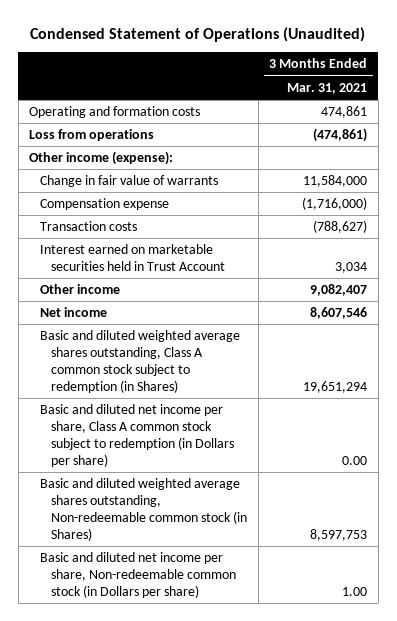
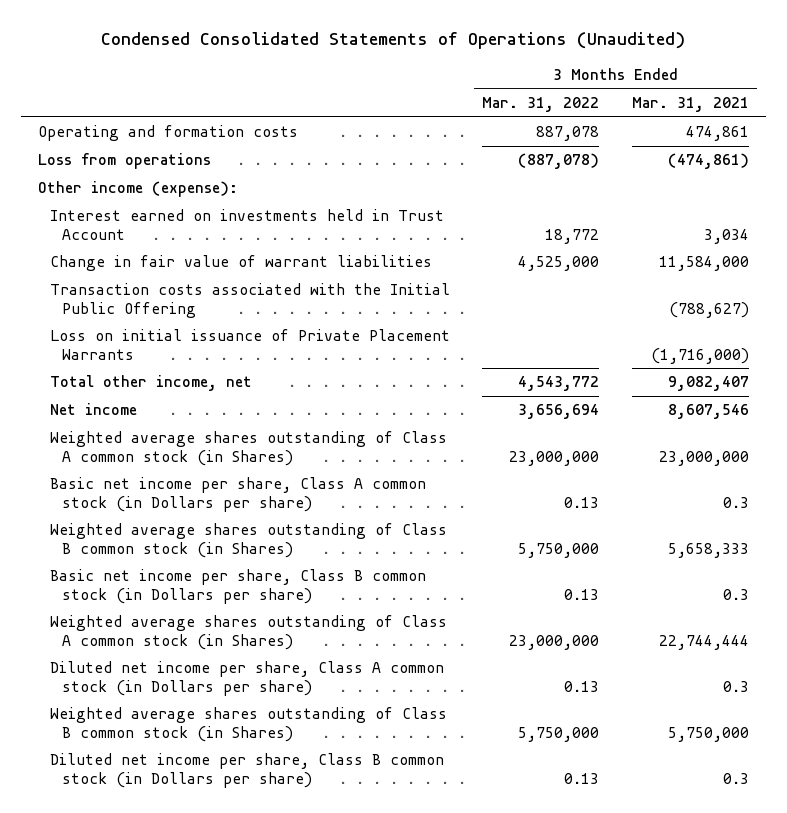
- Condensed Statement of Operations (Unaudited)
+ Condensed Consolidated Statements of Operations (Unaudited)
- | 3 Months Ended Mar. 31, 2021
+ | 3 Months Ended Mar. 31, 2022 | 3 Months Ended Mar. 31, 2021
- Change in fair value of warrants | 11,584,000
- Compensation expense | (1,716,000)
- Transaction costs | (788,627)
- Interest earned on marketable securities held in Trust Account | 3,034
- Other income | 9,082,407
+ Interest earned on investments held in Trust Account | 18,772 | 3,034
+ Change in fair value of warrant liabilities | 4,525,000 | 11,584,000
+ Transaction costs associated with the Initial Public Offering | | (788,627)
+ Loss on initial issuance of Private Placement Warrants | | (1,716,000)
+ Total other income, net | 4,543,772 | 9,082,407
- Basic and diluted weighted average shares outstanding, Class A common stock subject to redemption (in Shares) | 19,651,294
- Basic and diluted net income per share, Class A common stock subject to redemption (in Dollars per share) | 0.00
- Basic and diluted weighted average shares outstanding, Non-redeemable common stock (in Shares) | 8,597,753
- Basic and diluted net income per share, Non-redeemable common stock (in Dollars per share) | 1.00
+ Weighted average shares outstanding of Class A common stock (in Shares) | 23,000,000 | 23,000,000
+ Basic net income per share, Class A common stock (in Dollars per share) | 0.13 | 0.3
+ Weighted average shares outstanding of Class B common stock (in Shares) | 5,750,000 | 5,658,333
+ Basic net income per share, Class B common stock (in Dollars per share) | 0.13 | 0.3
+ Weighted average shares outstanding of Class A common stock (in Shares) | 23,000,000 | 22,744,444
+ Diluted net income per share, Class A common stock (in Dollars per share) | 0.13 | 0.3
+ Weighted average shares outstanding of Class B common stock (in Shares) | 5,750,000 | 5,750,000
+ Diluted net income per share, Class B common stock (in Dollars per share) | 0.13 | 0.3

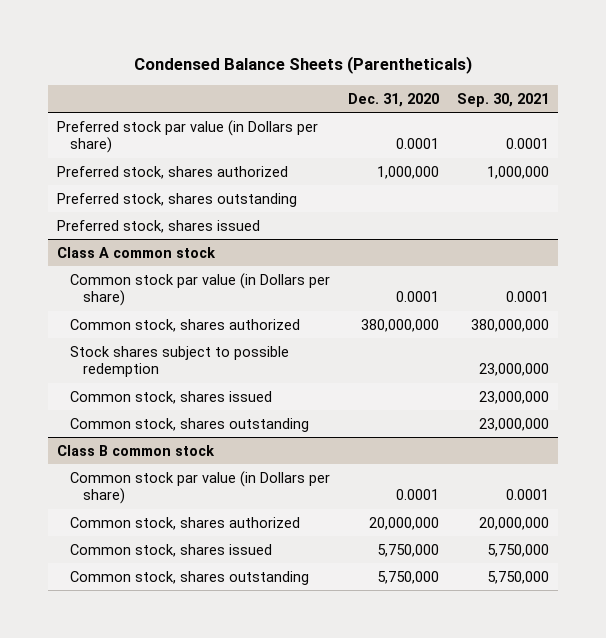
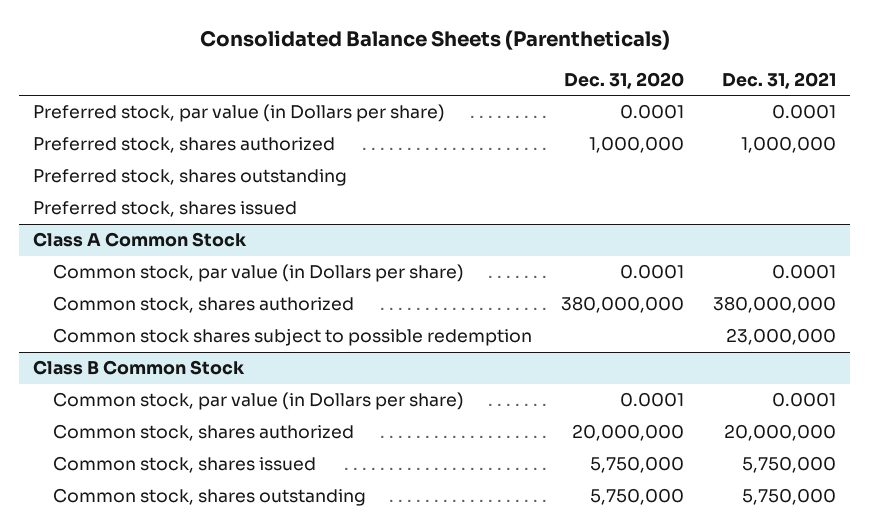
- Condensed Balance Sheets (Parentheticals)
+ Consolidated Balance Sheets (Parentheticals)
- | Dec. 31, 2020 | Sep. 30, 2021
+ | Dec. 31, 2020 | Dec. 31, 2021
- Preferred stock par value (in Dollars per share) | 0.0001 | 0.0001
+ Preferred stock, par value (in Dollars per share) | 0.0001 | 0.0001
- Class A common stock
- Common stock par value (in Dollars per share) | 0.0001 | 0.0001
+ Class A Common Stock
+ Common stock, par value (in Dollars per share) | 0.0001 | 0.0001
- Stock shares subject to possible redemption | | 23,000,000
- Common stock, shares issued | | 23,000,000
- Common stock, shares outstanding | | 23,000,000
- Class B common stock
- Common stock par value (in Dollars per share) | 0.0001 | 0.0001
+ Common stock shares subject to possible redemption | | 23,000,000
+ Class B Common Stock
+ Common stock, par value (in Dollars per share) | 0.0001 | 0.0001

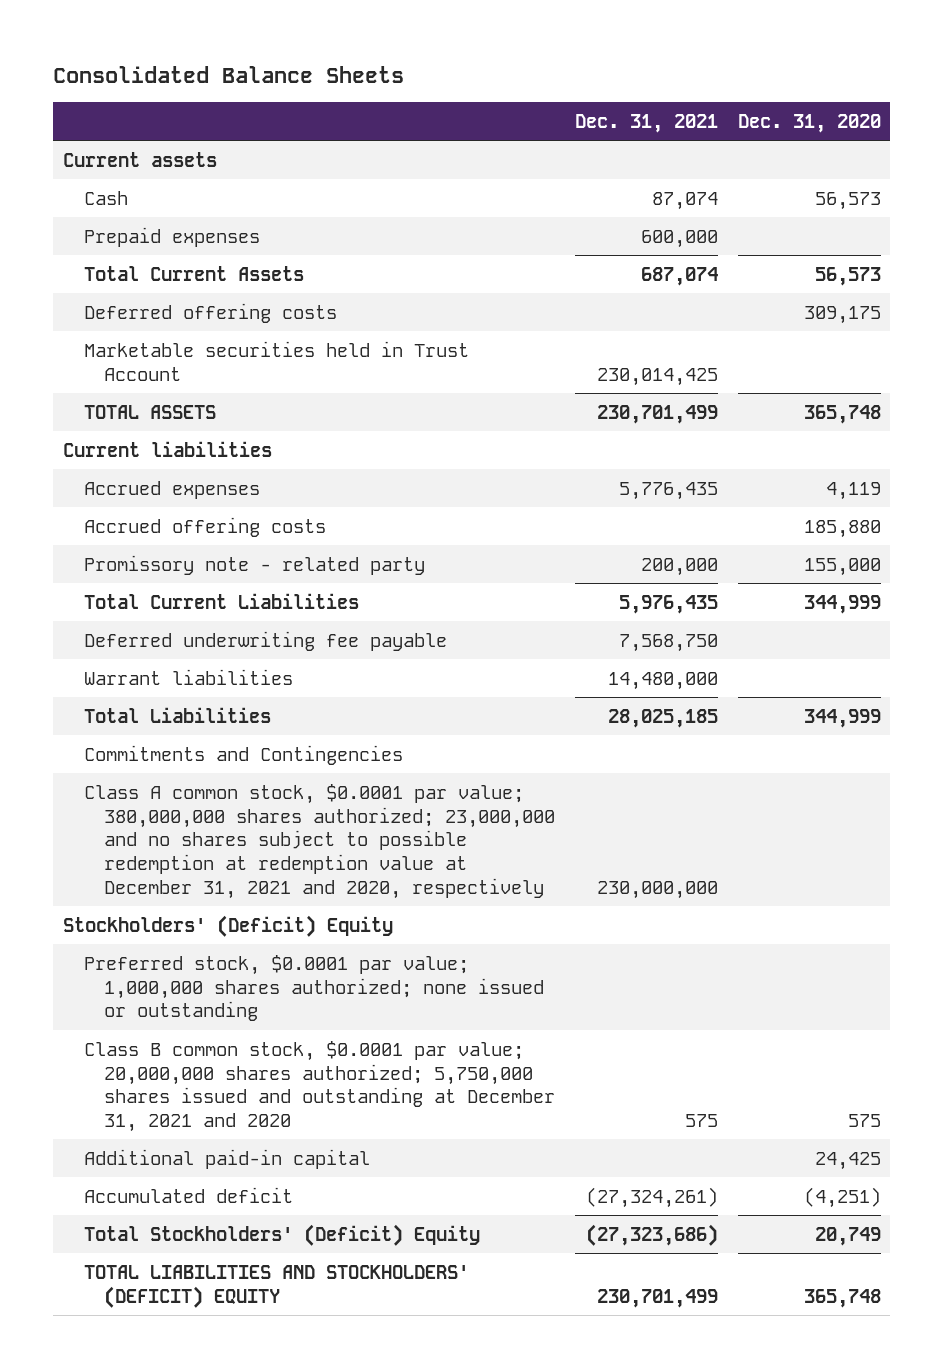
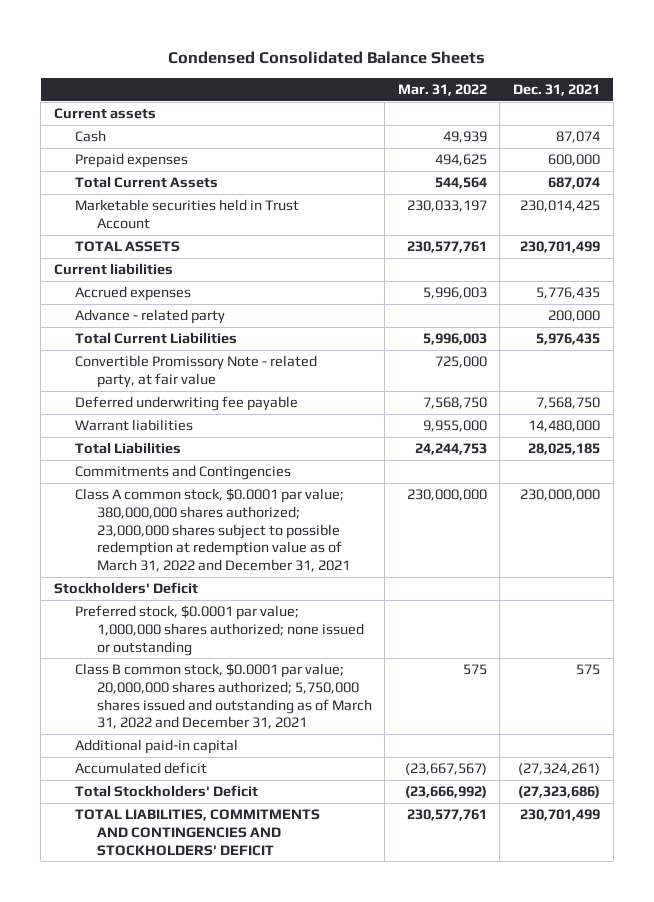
- Consolidated Balance Sheets
+ Condensed Consolidated Balance Sheets
- | Dec. 31, 2021 | Dec. 31, 2020
+ | Mar. 31, 2022 | Dec. 31, 2021
- Deferred offering costs | | 309,175
- Accrued offering costs | | 185,880
- Promissory note - related party | 200,000 | 155,000
+ Advance - related party | | 200,000
+ Convertible Promissory Note - related party, at fair value | 725,000 |
- Class A common stock, $0.0001 par value; 380,000,000 shares authorized; 23,000,000 and no shares subject to possible redemption at redemption value at December 31, 2021 and 2020, respectively | 230,000,000 |
- Stockholders' (Deficit) Equity
+ Class A common stock, $0.0001 par value; 380,000,000 shares authorized; 23,000,000 shares subject to possible redemption at redemption value as of March 31, 2022 and December 31, 2021 | 230,000,000 | 230,000,000
+ Stockholders' Deficit
- Class B common stock, $0.0001 par value; 20,000,000 shares authorized; 5,750,000 shares issued and outstanding at December 31, 2021 and 2020 | 575 | 575
+ Class B common stock, $0.0001 par value; 20,000,000 shares authorized; 5,750,000 shares issued and outstanding as of March 31, 2022 and December 31, 2021 | 575 | 575
- Total Stockholders' (Deficit) Equity | (27,323,686) | 20,749
- TOTAL LIABILITIES AND STOCKHOLDERS' (DEFICIT) EQUITY | 230,701,499 | 365,748
+ Total Stockholders' Deficit | (23,666,992) | (27,323,686)
+ TOTAL LIABILITIES, COMMITMENTS AND CONTINGENCIES AND STOCKHOLDERS' DEFICIT | 230,577,761 | 230,701,499

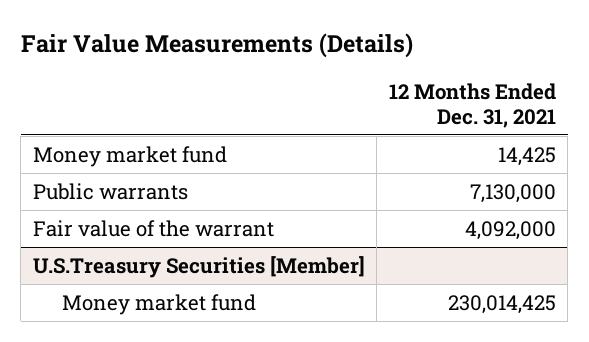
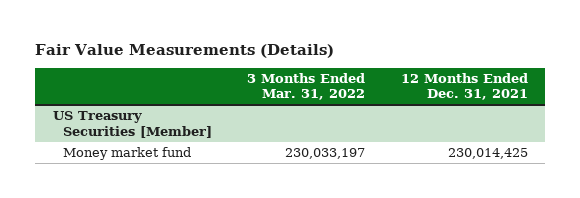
- | 12 Months Ended Dec. 31, 2021
+ | 3 Months Ended Mar. 31, 2022 | 12 Months Ended Dec. 31, 2021
- Money market fund | 14,425
- Public warrants | 7,130,000
- Fair value of the warrant | 4,092,000
- U.S.Treasury Securities [Member]
+ US Treasury Securities [Member]

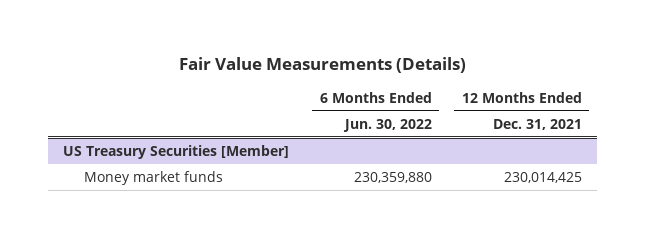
- | 3 Months Ended Mar. 31, 2022 | 12 Months Ended Dec. 31, 2021
+ | 6 Months Ended Jun. 30, 2022 | 12 Months Ended Dec. 31, 2021
@ US Treasury Securities [Member]
- Money market fund | 230,033,197 | 230,014,425
+ Money market funds | 230,359,880 | 230,014,425

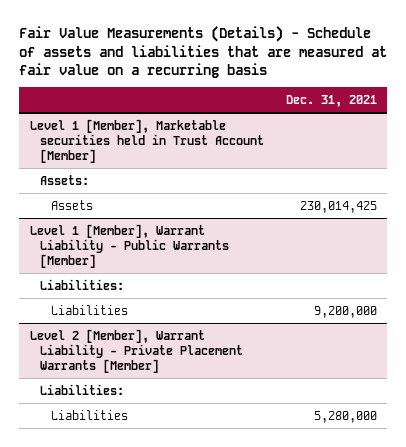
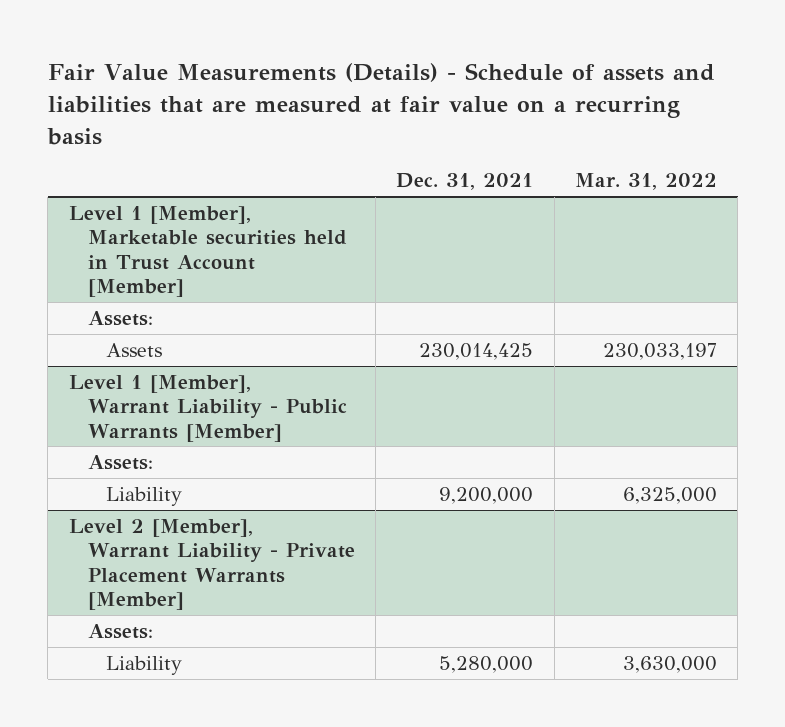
- | Dec. 31, 2021
+ | Dec. 31, 2021 | Mar. 31, 2022
@ Level 1 [Member], Warrant Liability - Public Warrants [Member]
- Liabilities:
- Liabilities | 9,200,000
+ Assets:
+ Liability | 9,200,000 | 6,325,000
@ Level 2 [Member], Warrant Liability - Private Placement Warrants [Member]
- Liabilities:
- Liabilities | 5,280,000
+ Assets:
+ Liability | 5,280,000 | 3,630,000

